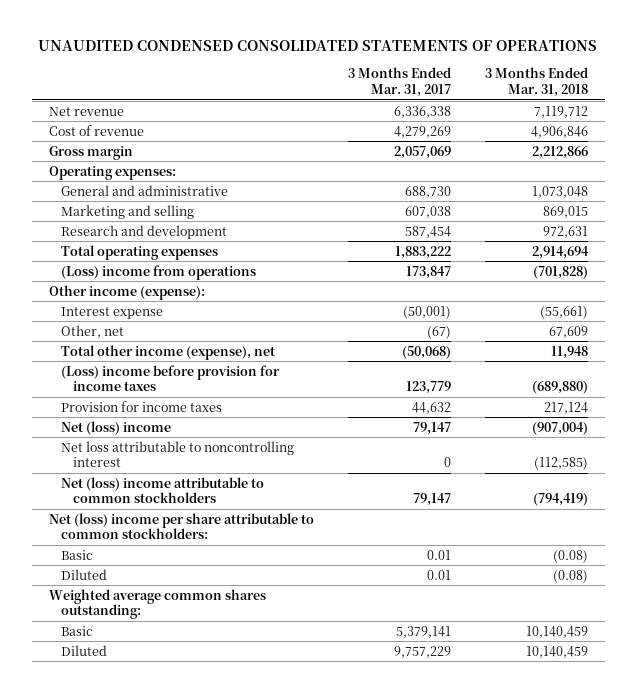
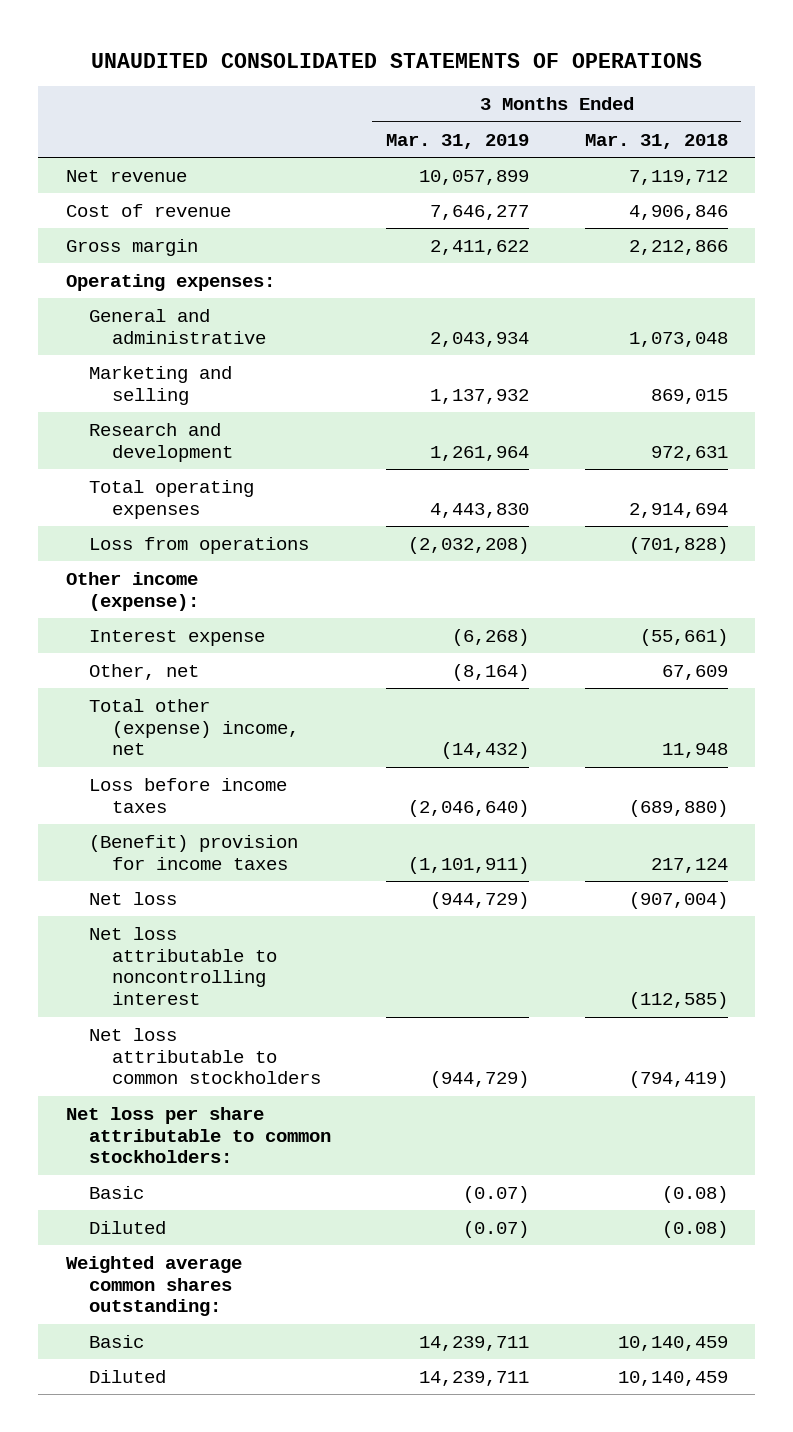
- UNAUDITED CONDENSED CONSOLIDATED STATEMENTS OF OPERATIONS
+ UNAUDITED CONSOLIDATED STATEMENTS OF OPERATIONS
- | 3 Months Ended Mar. 31, 2017 | 3 Months Ended Mar. 31, 2018
+ | 3 Months Ended Mar. 31, 2019 | 3 Months Ended Mar. 31, 2018
- (Loss) income from operations | 173,847 | (701,828)
+ Loss from operations | (2,032,208) | (701,828)
- Total other income (expense), net | (50,068) | 11,948
- (Loss) income before provision for income taxes | 123,779 | (689,880)
- Provision for income taxes | 44,632 | 217,124
- Net (loss) income | 79,147 | (907,004)
+ Total other (expense) income, net | (14,432) | 11,948
+ Loss before income taxes | (2,046,640) | (689,880)
+ (Benefit) provision for income taxes | (1,101,911) | 217,124
+ Net loss | (944,729) | (907,004)
- Net (loss) income attributable to common stockholders | 79,147 | (794,419)
- Net (loss) income per share attributable to common stockholders:
+ Net loss attributable to common stockholders | (944,729) | (794,419)
+ Net loss per share attributable to common stockholders:

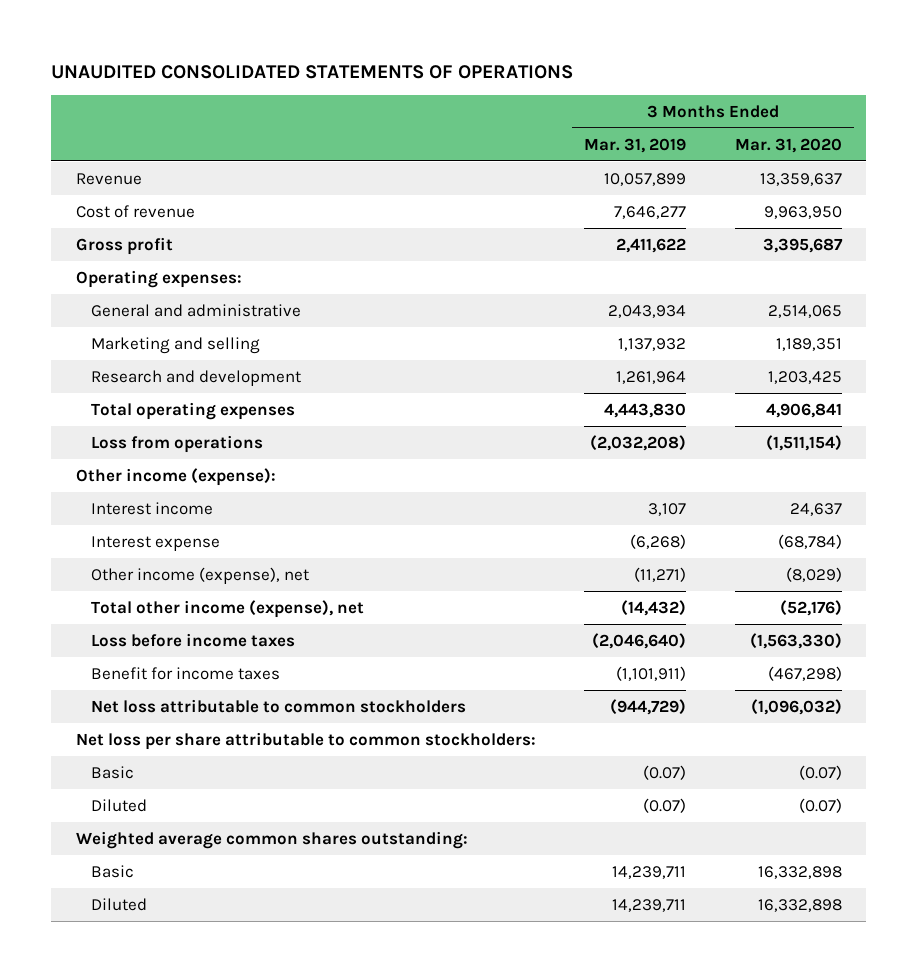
- | 3 Months Ended Mar. 31, 2019 | 3 Months Ended Mar. 31, 2018
+ | 3 Months Ended Mar. 31, 2019 | 3 Months Ended Mar. 31, 2020
- Net revenue | 10,057,899 | 7,119,712
+ Revenue | 10,057,899 | 13,359,637
- Gross margin | 2,411,622 | 2,212,866
+ Gross profit | 2,411,622 | 3,395,687
+ Interest income | 3,107 | 24,637
- Other, net | (8,164) | 67,609
- Total other (expense) income, net | (14,432) | 11,948
+ Other income (expense), net | (11,271) | (8,029)
+ Total other income (expense), net | (14,432) | (52,176)
- (Benefit) provision for income taxes | (1,101,911) | 217,124
- Net loss | (944,729) | (907,004)
- Net loss attributable to noncontrolling interest | | (112,585)
+ Benefit for income taxes | (1,101,911) | (467,298)

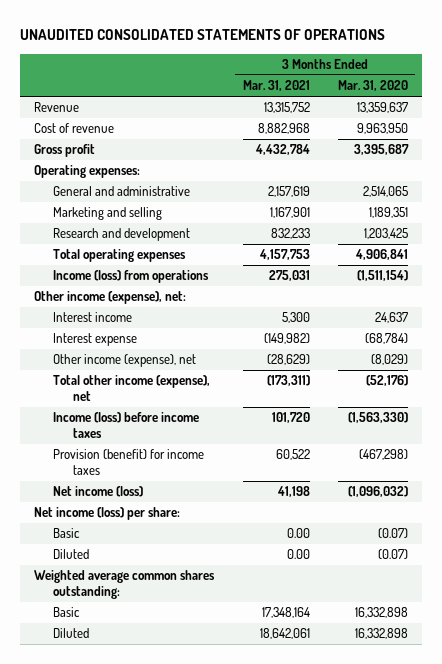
- | 3 Months Ended Mar. 31, 2019 | 3 Months Ended Mar. 31, 2020
+ | 3 Months Ended Mar. 31, 2021 | 3 Months Ended Mar. 31, 2020
- Loss from operations | (2,032,208) | (1,511,154)
- Other income (expense):
+ Income (loss) from operations | 275,031 | (1,511,154)
+ Other income (expense), net:
- Loss before income taxes | (2,046,640) | (1,563,330)
- Benefit for income taxes | (1,101,911) | (467,298)
- Net loss attributable to common stockholders | (944,729) | (1,096,032)
- Net loss per share attributable to common stockholders:
+ Income (loss) before income taxes | 101,720 | (1,563,330)
+ Provision (benefit) for income taxes | 60,522 | (467,298)
+ Net income (loss) | 41,198 | (1,096,032)
+ Net income (loss) per share:

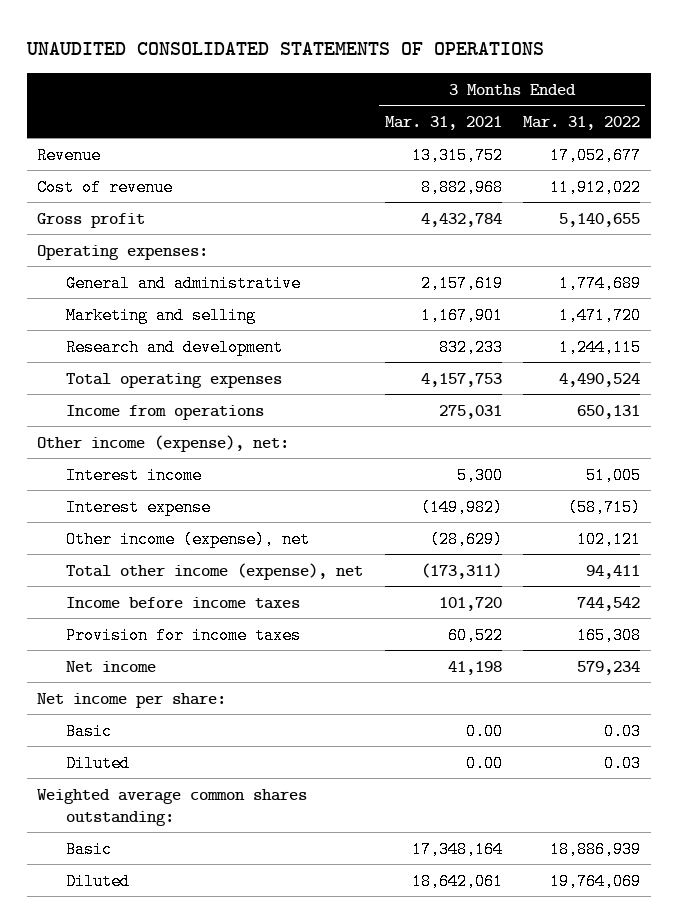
- | 3 Months Ended Mar. 31, 2021 | 3 Months Ended Mar. 31, 2020
+ | 3 Months Ended Mar. 31, 2021 | 3 Months Ended Mar. 31, 2022
- Income (loss) from operations | 275,031 | (1,511,154)
+ Income from operations | 275,031 | 650,131
- Income (loss) before income taxes | 101,720 | (1,563,330)
- Provision (benefit) for income taxes | 60,522 | (467,298)
- Net income (loss) | 41,198 | (1,096,032)
- Net income (loss) per share:
+ Income before income taxes | 101,720 | 744,542
+ Provision for income taxes | 60,522 | 165,308
+ Net income | 41,198 | 579,234
+ Net income per share:

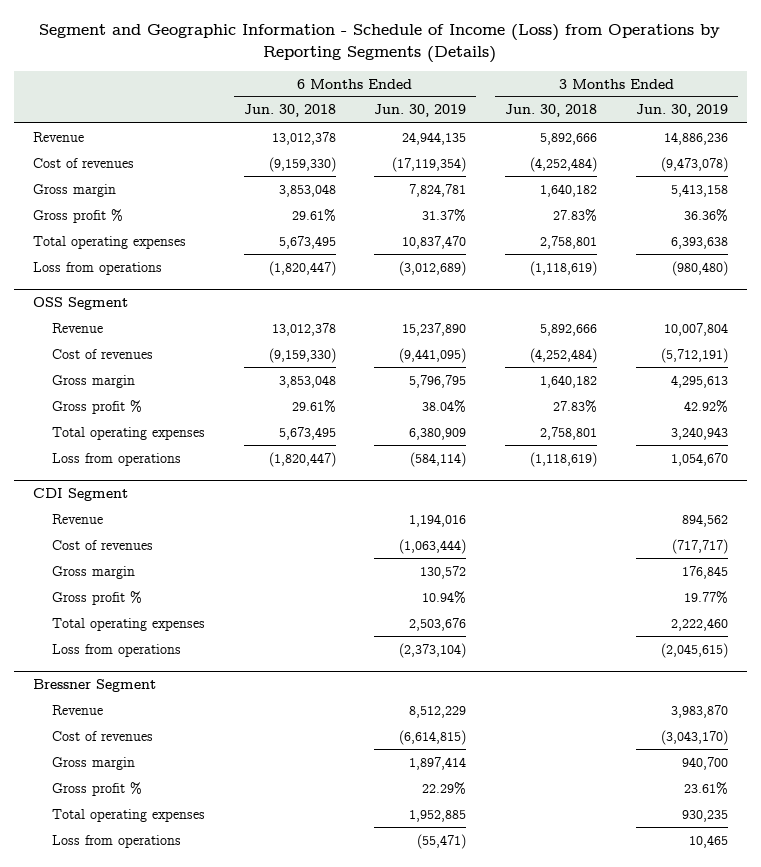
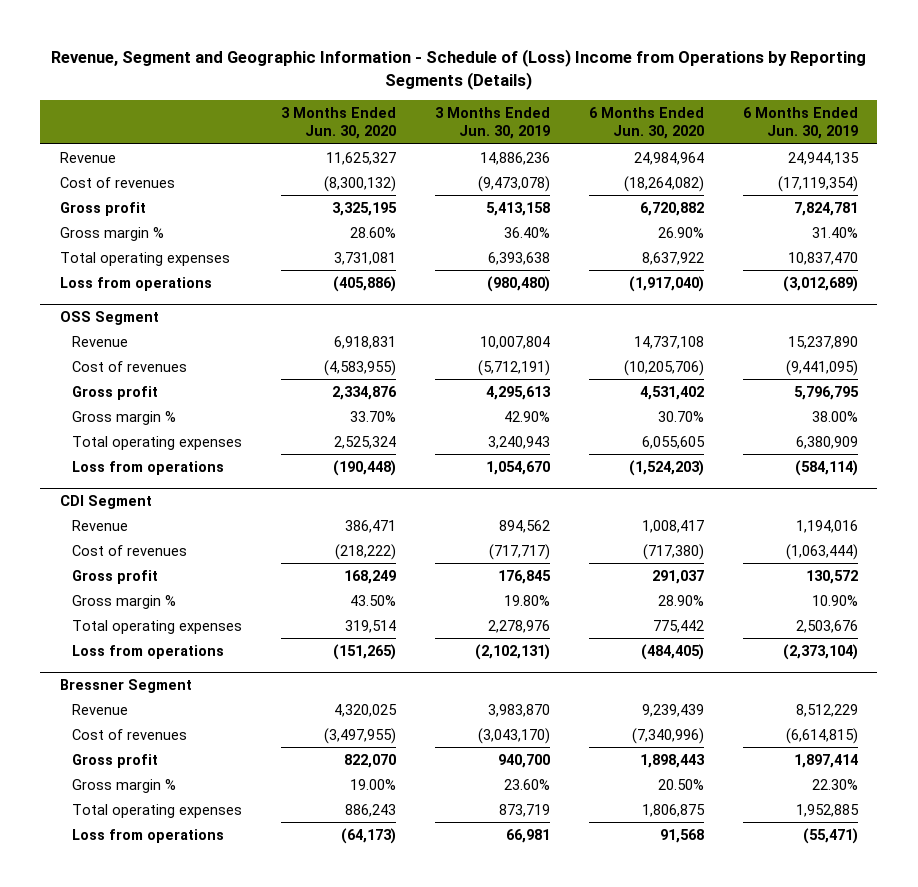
- Segment and Geographic Information - Schedule of Income (Loss) from Operations by Reporting Segments (Details)
+ Revenue, Segment and Geographic Information - Schedule of (Loss) Income from Operations by Reporting Segments (Details)
- | 6 Months Ended Jun. 30, 2018 | 6 Months Ended Jun. 30, 2019 | 3 Months Ended Jun. 30, 2018 | 3 Months Ended Jun. 30, 2019
+ | 3 Months Ended Jun. 30, 2020 | 3 Months Ended Jun. 30, 2019 | 6 Months Ended Jun. 30, 2020 | 6 Months Ended Jun. 30, 2019
- Gross margin | 3,853,048 | 7,824,781 | 1,640,182 | 5,413,158
- Gross profit % | 29.61% | 31.37% | 27.83% | 36.36%
+ Gross profit | 3,325,195 | 5,413,158 | 6,720,882 | 7,824,781
+ Gross margin % | 28.60% | 36.40% | 26.90% | 31.40%
@ OSS Segment
- Gross margin | 3,853,048 | 5,796,795 | 1,640,182 | 4,295,613
- Gross profit % | 29.61% | 38.04% | 27.83% | 42.92%
+ Gross profit | 2,334,876 | 4,295,613 | 4,531,402 | 5,796,795
+ Gross margin % | 33.70% | 42.90% | 30.70% | 38.00%
@ CDI Segment
- Gross margin | | 130,572 | | 176,845
- Gross profit % | | 10.94% | | 19.77%
- Total operating expenses | | 2,503,676 | | 2,222,460
- Loss from operations | | (2,373,104) | | (2,045,615)
+ Gross profit | 168,249 | 176,845 | 291,037 | 130,572
+ Gross margin % | 43.50% | 19.80% | 28.90% | 10.90%
+ Total operating expenses | 319,514 | 2,278,976 | 775,442 | 2,503,676
+ Loss from operations | (151,265) | (2,102,131) | (484,405) | (2,373,104)
@ Bressner Segment
- Gross margin | | 1,897,414 | | 940,700
- Gross profit % | | 22.29% | | 23.61%
- Total operating expenses | | 1,952,885 | | 930,235
- Loss from operations | | (55,471) | | 10,465
+ Gross profit | 822,070 | 940,700 | 1,898,443 | 1,897,414
+ Gross margin % | 19.00% | 23.60% | 20.50% | 22.30%
+ Total operating expenses | 886,243 | 873,719 | 1,806,875 | 1,952,885
+ Loss from operations | (64,173) | 66,981 | 91,568 | (55,471)

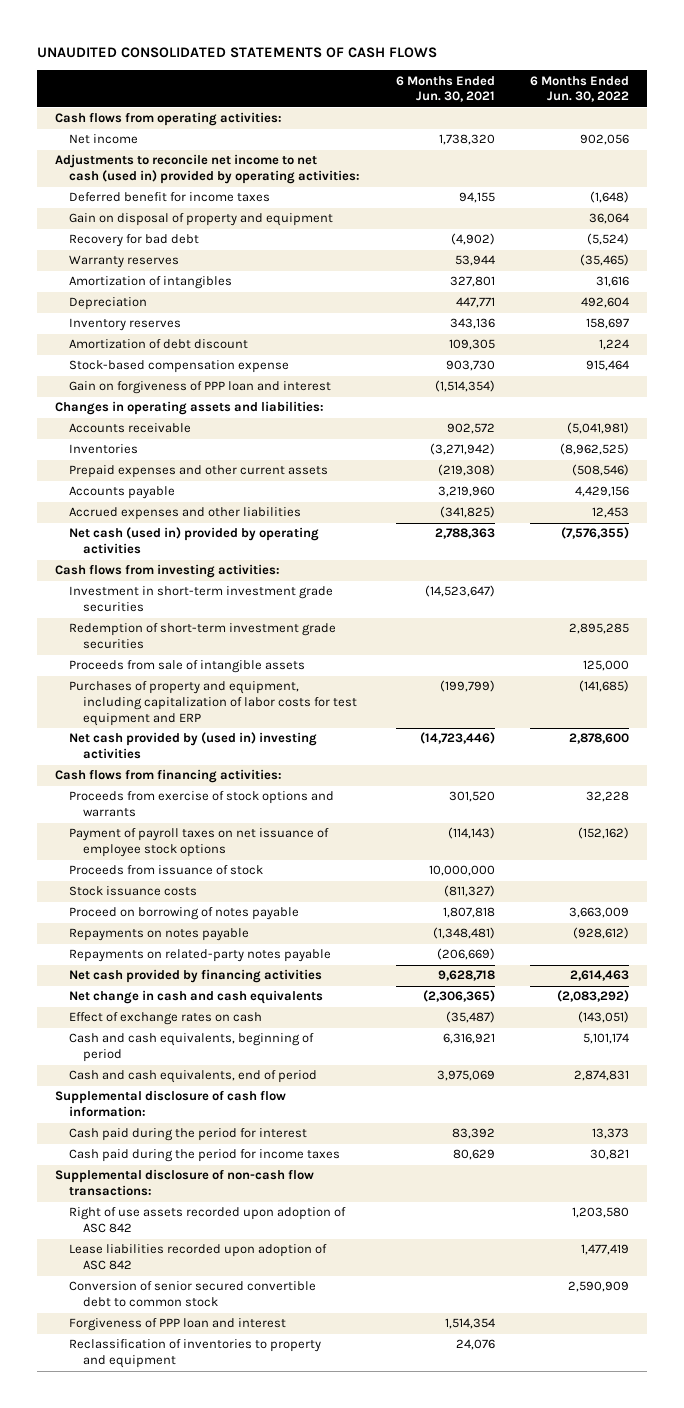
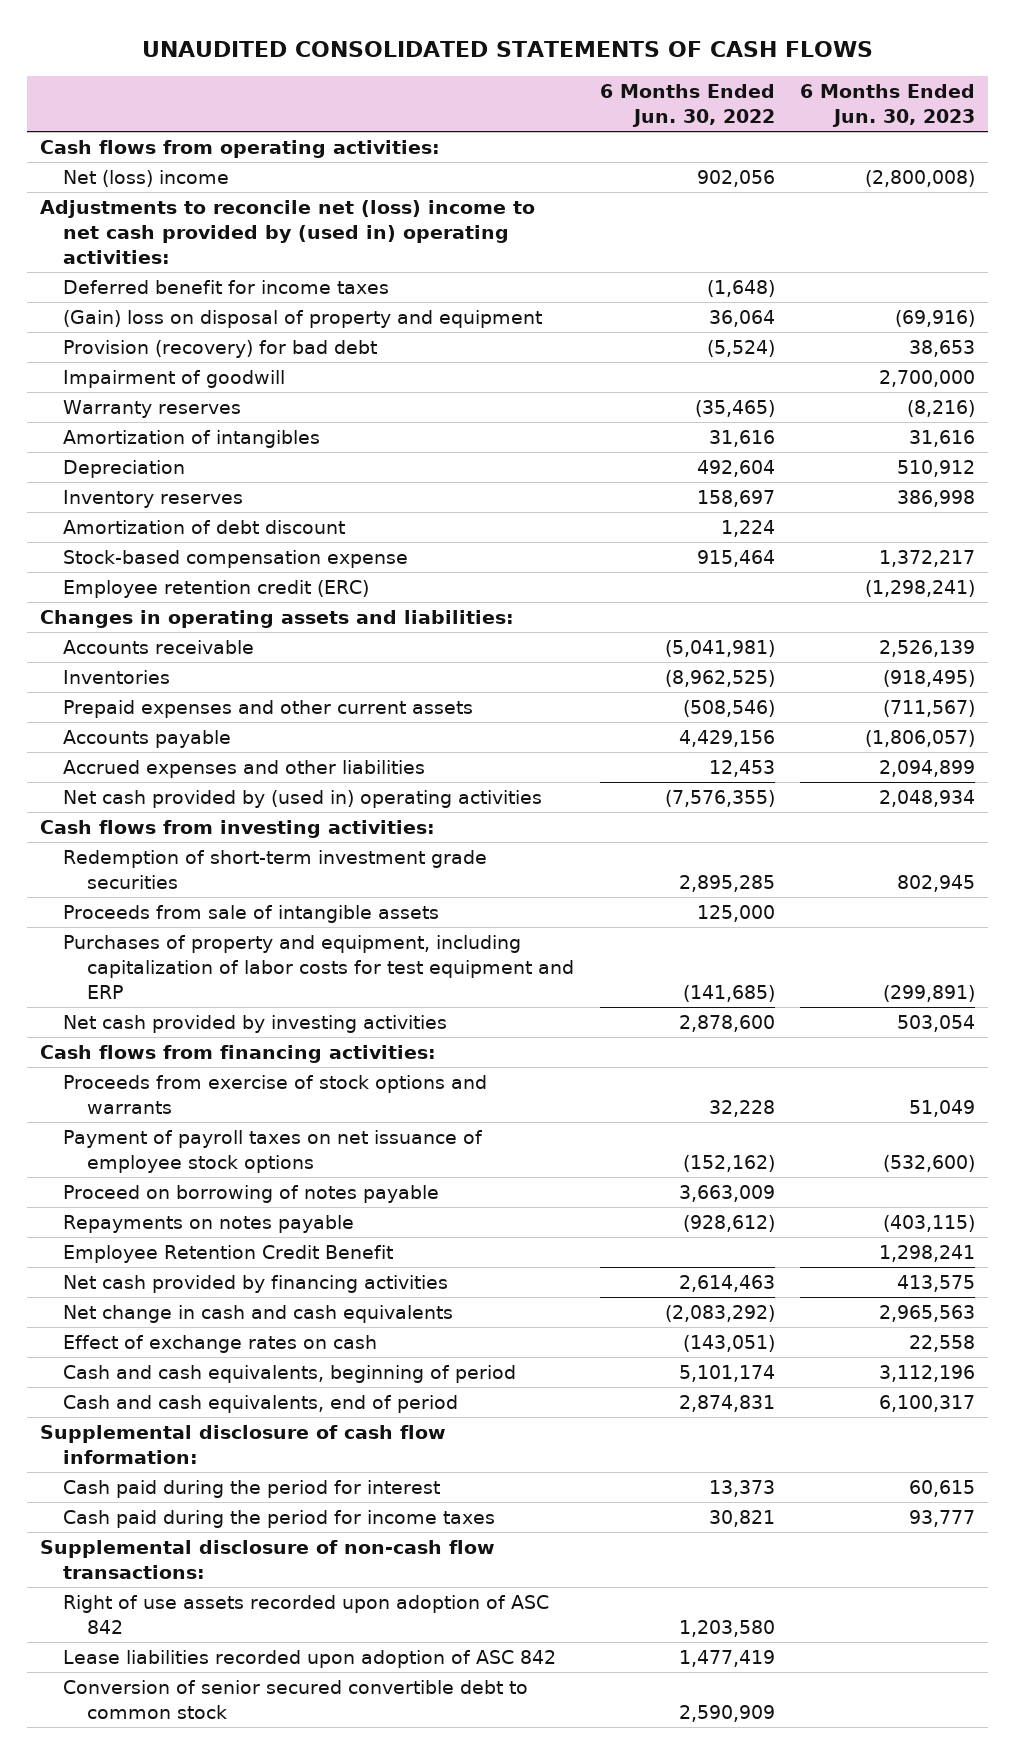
- | 6 Months Ended Jun. 30, 2021 | 6 Months Ended Jun. 30, 2022
+ | 6 Months Ended Jun. 30, 2022 | 6 Months Ended Jun. 30, 2023
- Net income | 1,738,320 | 902,056
- Adjustments to reconcile net income to net cash (used in) provided by operating activities:
+ Net (loss) income | 902,056 | (2,800,008)
+ Adjustments to reconcile net (loss) income to net cash provided by (used in) operating activities:
- Gain on disposal of property and equipment | | 36,064
- Recovery for bad debt | (4,902) | (5,524)
+ (Gain) loss on disposal of property and equipment | 36,064 | (69,916)
+ Provision (recovery) for bad debt | (5,524) | 38,653
+ Impairment of goodwill | | 2,700,000
- Gain on forgiveness of PPP loan and interest | (1,514,354) |
+ Employee retention credit (ERC) | | (1,298,241)
- Net cash (used in) provided by operating activities | 2,788,363 | (7,576,355)
+ Net cash provided by (used in) operating activities | (7,576,355) | 2,048,934
- Investment in short-term investment grade securities | (14,523,647) |
- Net cash provided by (used in) investing activities | (14,723,446) | 2,878,600
+ Net cash provided by investing activities | 2,878,600 | 503,054
- Proceeds from issuance of stock | 10,000,000 |
- Stock issuance costs | (811,327) |
- Repayments on related-party notes payable | (206,669) |
+ Employee Retention Credit Benefit | | 1,298,241
- Forgiveness of PPP loan and interest | 1,514,354 |
- Reclassification of inventories to property and equipment | 24,076 |

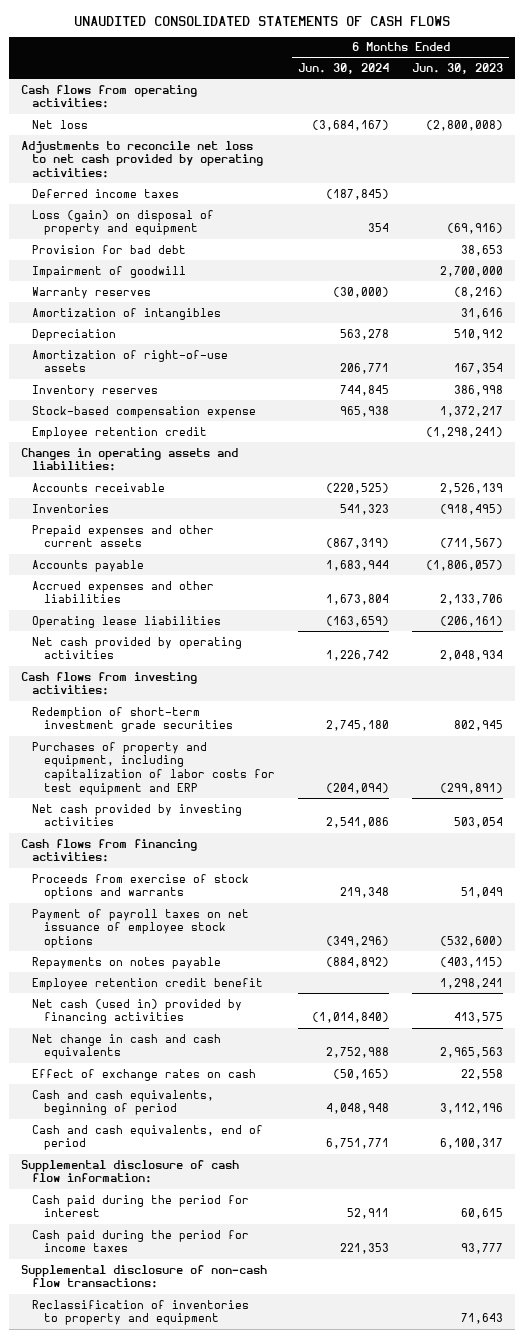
- | 6 Months Ended Jun. 30, 2022 | 6 Months Ended Jun. 30, 2023
+ | 6 Months Ended Jun. 30, 2024 | 6 Months Ended Jun. 30, 2023
- Net (loss) income | 902,056 | (2,800,008)
- Adjustments to reconcile net (loss) income to net cash provided by (used in) operating activities:
- Deferred benefit for income taxes | (1,648) |
- (Gain) loss on disposal of property and equipment | 36,064 | (69,916)
- Provision (recovery) for bad debt | (5,524) | 38,653
+ Net loss | (3,684,167) | (2,800,008)
+ Adjustments to reconcile net loss to net cash provided by operating activities:
+ Deferred income taxes | (187,845) |
+ Loss (gain) on disposal of property and equipment | 354 | (69,916)
+ Provision for bad debt | | 38,653
+ Amortization of right-of-use assets | 206,771 | 167,354
- Amortization of debt discount | 1,224 |
- Employee retention credit (ERC) | | (1,298,241)
+ Employee retention credit | | (1,298,241)
- Accrued expenses and other liabilities | 12,453 | 2,094,899
- Net cash provided by (used in) operating activities | (7,576,355) | 2,048,934
+ Accrued expenses and other liabilities | 1,673,804 | 2,133,706
+ Operating lease liabilities | (163,659) | (206,161)
+ Net cash provided by operating activities | 1,226,742 | 2,048,934
- Proceeds from sale of intangible assets | 125,000 |
- Proceed on borrowing of notes payable | 3,663,009 |
- Employee Retention Credit Benefit | | 1,298,241
- Net cash provided by financing activities | 2,614,463 | 413,575
+ Employee retention credit benefit | | 1,298,241
+ Net cash (used in) provided by financing activities | (1,014,840) | 413,575
- Right of use assets recorded upon adoption of ASC 842 | 1,203,580 |
- Lease liabilities recorded upon adoption of ASC 842 | 1,477,419 |
- Conversion of senior secured convertible debt to common stock | 2,590,909 |
+ Reclassification of inventories to property and equipment | | 71,643

